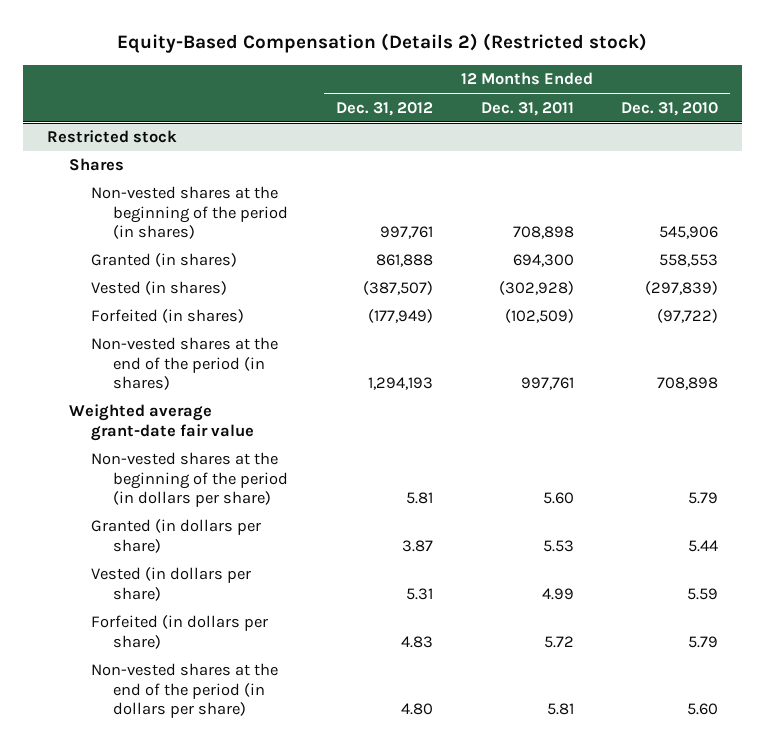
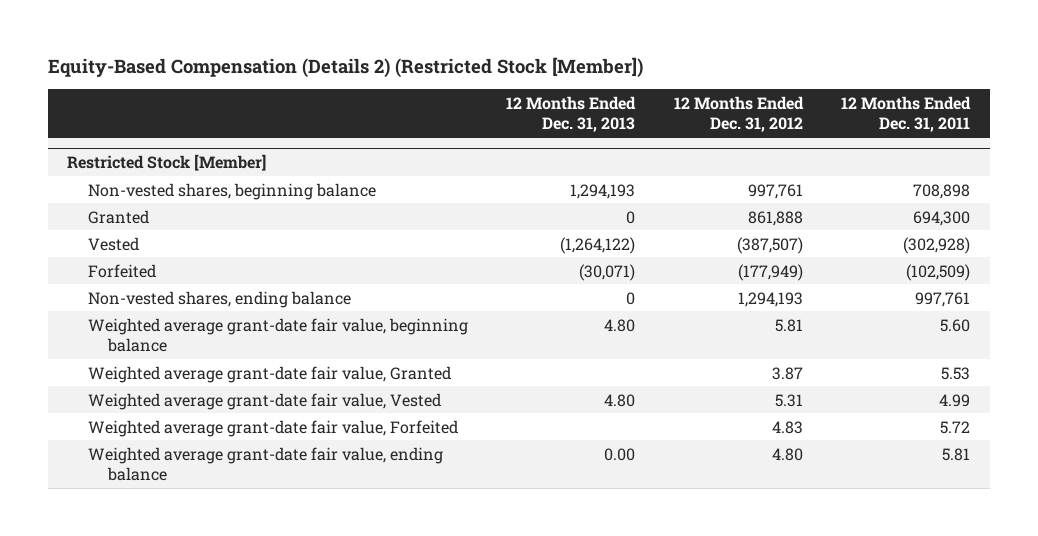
- Equity-Based Compensation (Details 2) (Restricted stock)
+ Equity-Based Compensation (Details 2) (Restricted Stock [Member])
- | 12 Months Ended Dec. 31, 2012 | 12 Months Ended Dec. 31, 2011 | 12 Months Ended Dec. 31, 2010
+ | 12 Months Ended Dec. 31, 2013 | 12 Months Ended Dec. 31, 2012 | 12 Months Ended Dec. 31, 2011
- Restricted stock
- Shares
- Non-vested shares at the beginning of the period (in shares) | 997,761 | 708,898 | 545,906
- Granted (in shares) | 861,888 | 694,300 | 558,553
- Vested (in shares) | (387,507) | (302,928) | (297,839)
- Forfeited (in shares) | (177,949) | (102,509) | (97,722)
- Non-vested shares at the end of the period (in shares) | 1,294,193 | 997,761 | 708,898
- Weighted average grant-date fair value
- Non-vested shares at the beginning of the period (in dollars per share) | 5.81 | 5.60 | 5.79
- Granted (in dollars per share) | 3.87 | 5.53 | 5.44
- Vested (in dollars per share) | 5.31 | 4.99 | 5.59
- Forfeited (in dollars per share) | 4.83 | 5.72 | 5.79
- Non-vested shares at the end of the period (in dollars per share) | 4.80 | 5.81 | 5.60
+ Restricted Stock [Member]
+ Non-vested shares, beginning balance | 1,294,193 | 997,761 | 708,898
+ Granted | 0 | 861,888 | 694,300
+ Vested | (1,264,122) | (387,507) | (302,928)
+ Forfeited | (30,071) | (177,949) | (102,509)
+ Non-vested shares, ending balance | 0 | 1,294,193 | 997,761
+ Weighted average grant-date fair value, beginning balance | 4.80 | 5.81 | 5.60
+ Weighted average grant-date fair value, Granted | | 3.87 | 5.53
+ Weighted average grant-date fair value, Vested | 4.80 | 5.31 | 4.99
+ Weighted average grant-date fair value, Forfeited | | 4.83 | 5.72
+ Weighted average grant-date fair value, ending balance | 0.00 | 4.80 | 5.81

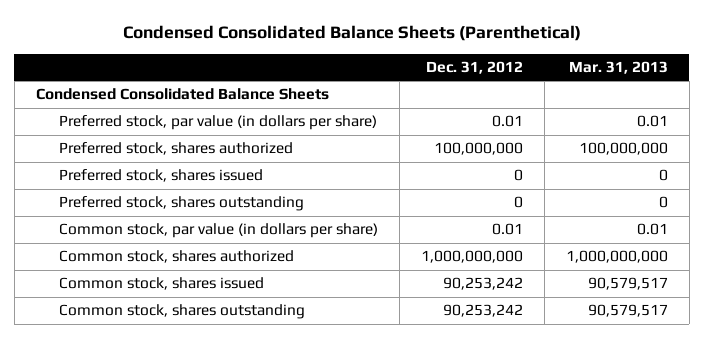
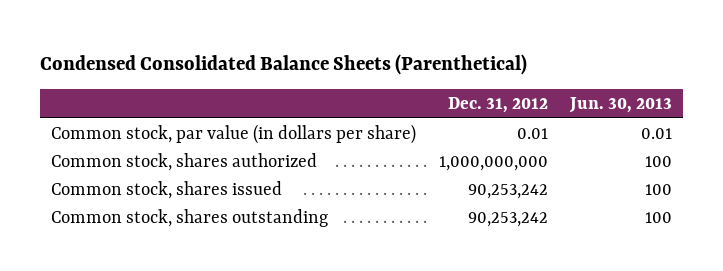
- | Dec. 31, 2012 | Mar. 31, 2013
+ | Dec. 31, 2012 | Jun. 30, 2013
- Condensed Consolidated Balance Sheets
- Preferred stock, par value (in dollars per share) | 0.01 | 0.01
- Preferred stock, shares authorized | 100,000,000 | 100,000,000
- Preferred stock, shares issued | 0 | 0
- Preferred stock, shares outstanding | 0 | 0

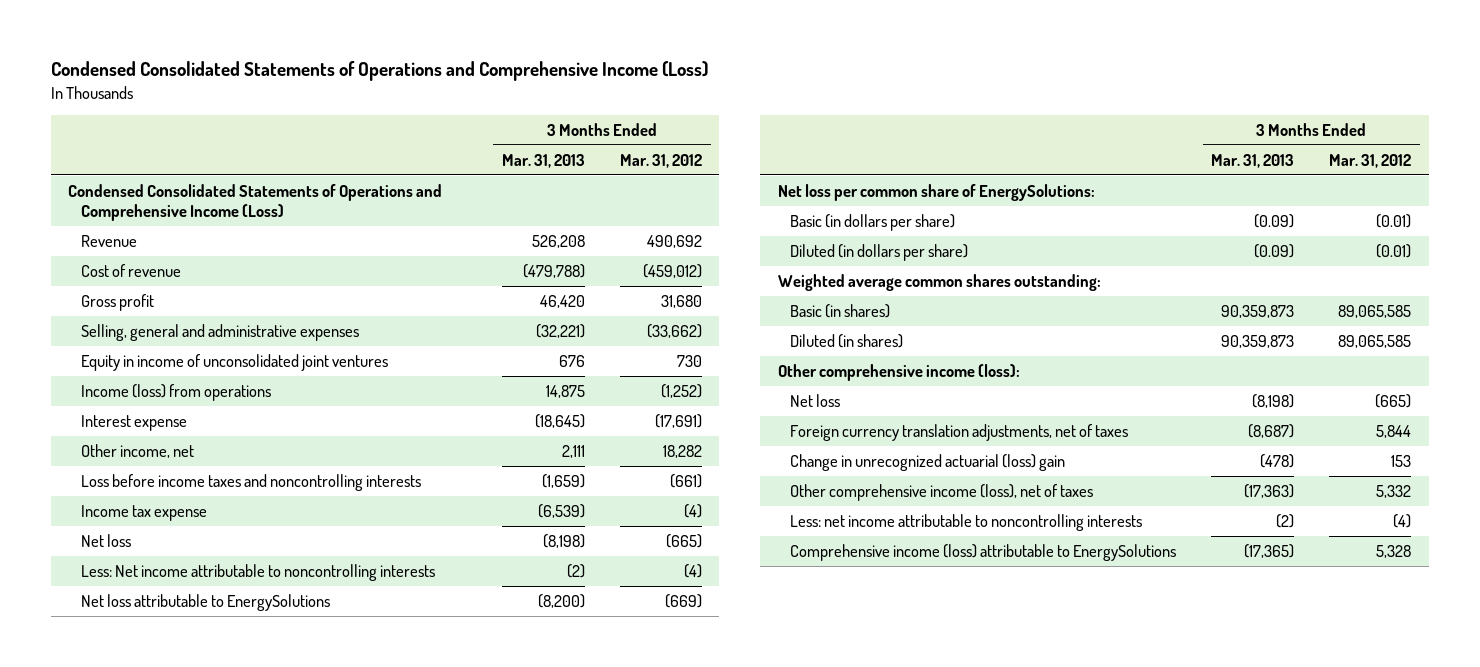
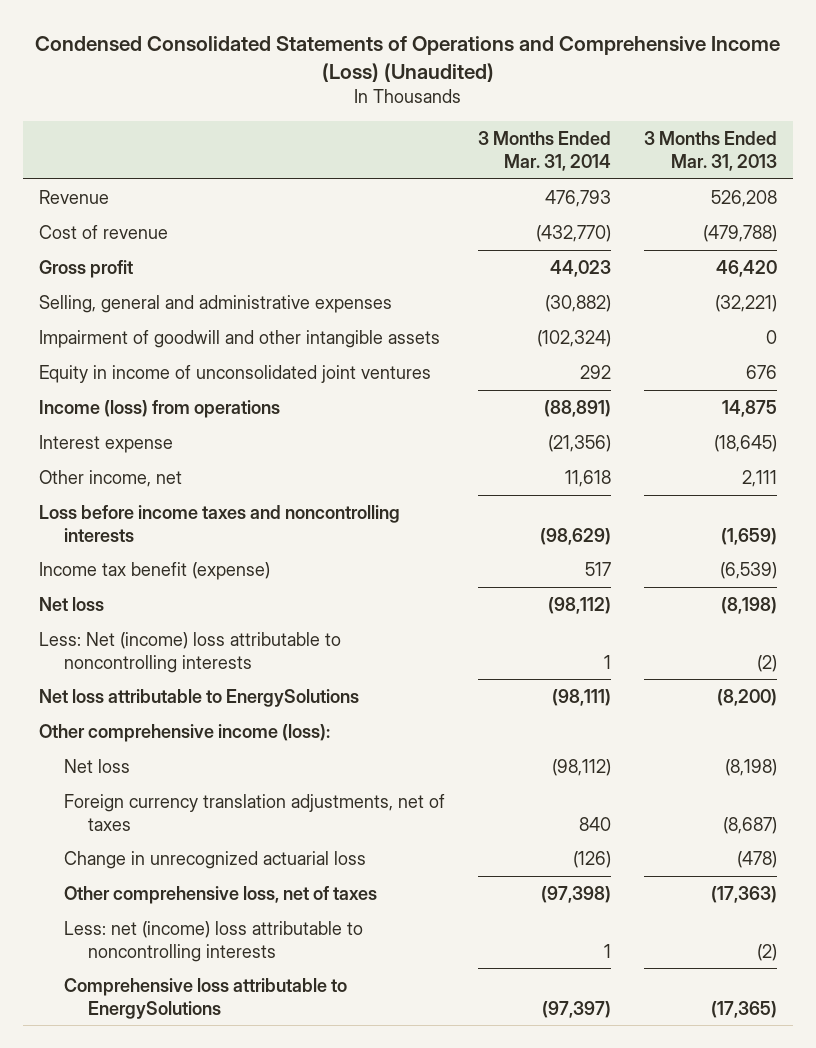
- Condensed Consolidated Statements of Operations and Comprehensive Income (Loss)
+ Condensed Consolidated Statements of Operations and Comprehensive Income (Loss) (Unaudited)
- | 3 Months Ended Mar. 31, 2013 | 3 Months Ended Mar. 31, 2012
+ | 3 Months Ended Mar. 31, 2014 | 3 Months Ended Mar. 31, 2013
- Condensed Consolidated Statements of Operations and Comprehensive Income (Loss)
+ Impairment of goodwill and other intangible assets | (102,324) | 0
- Income tax expense | (6,539) | (4)
+ Income tax benefit (expense) | 517 | (6,539)
- Less: Net income attributable to noncontrolling interests | (2) | (4)
+ Less: Net (income) loss attributable to noncontrolling interests | 1 | (2)
- Net loss per common share of EnergySolutions:
- Basic (in dollars per share) | (0.09) | (0.01)
- Diluted (in dollars per share) | (0.09) | (0.01)
- Weighted average common shares outstanding:
- Basic (in shares) | 90,359,873 | 89,065,585
- Diluted (in shares) | 90,359,873 | 89,065,585
- Change in unrecognized actuarial (loss) gain | (478) | 153
- Other comprehensive income (loss), net of taxes | (17,363) | 5,332
- Less: net income attributable to noncontrolling interests | (2) | (4)
- Comprehensive income (loss) attributable to EnergySolutions | (17,365) | 5,328
+ Change in unrecognized actuarial loss | (126) | (478)
+ Other comprehensive loss, net of taxes | (97,398) | (17,363)
+ Less: net (income) loss attributable to noncontrolling interests | 1 | (2)
+ Comprehensive loss attributable to EnergySolutions | (97,397) | (17,365)

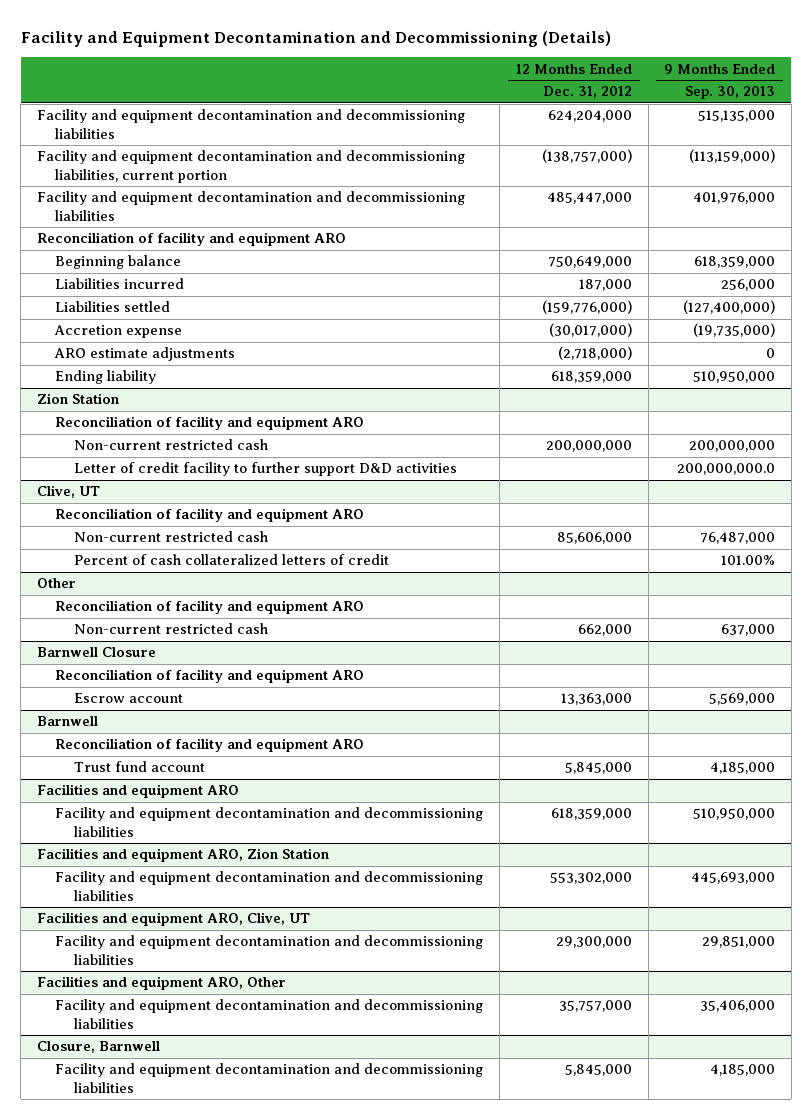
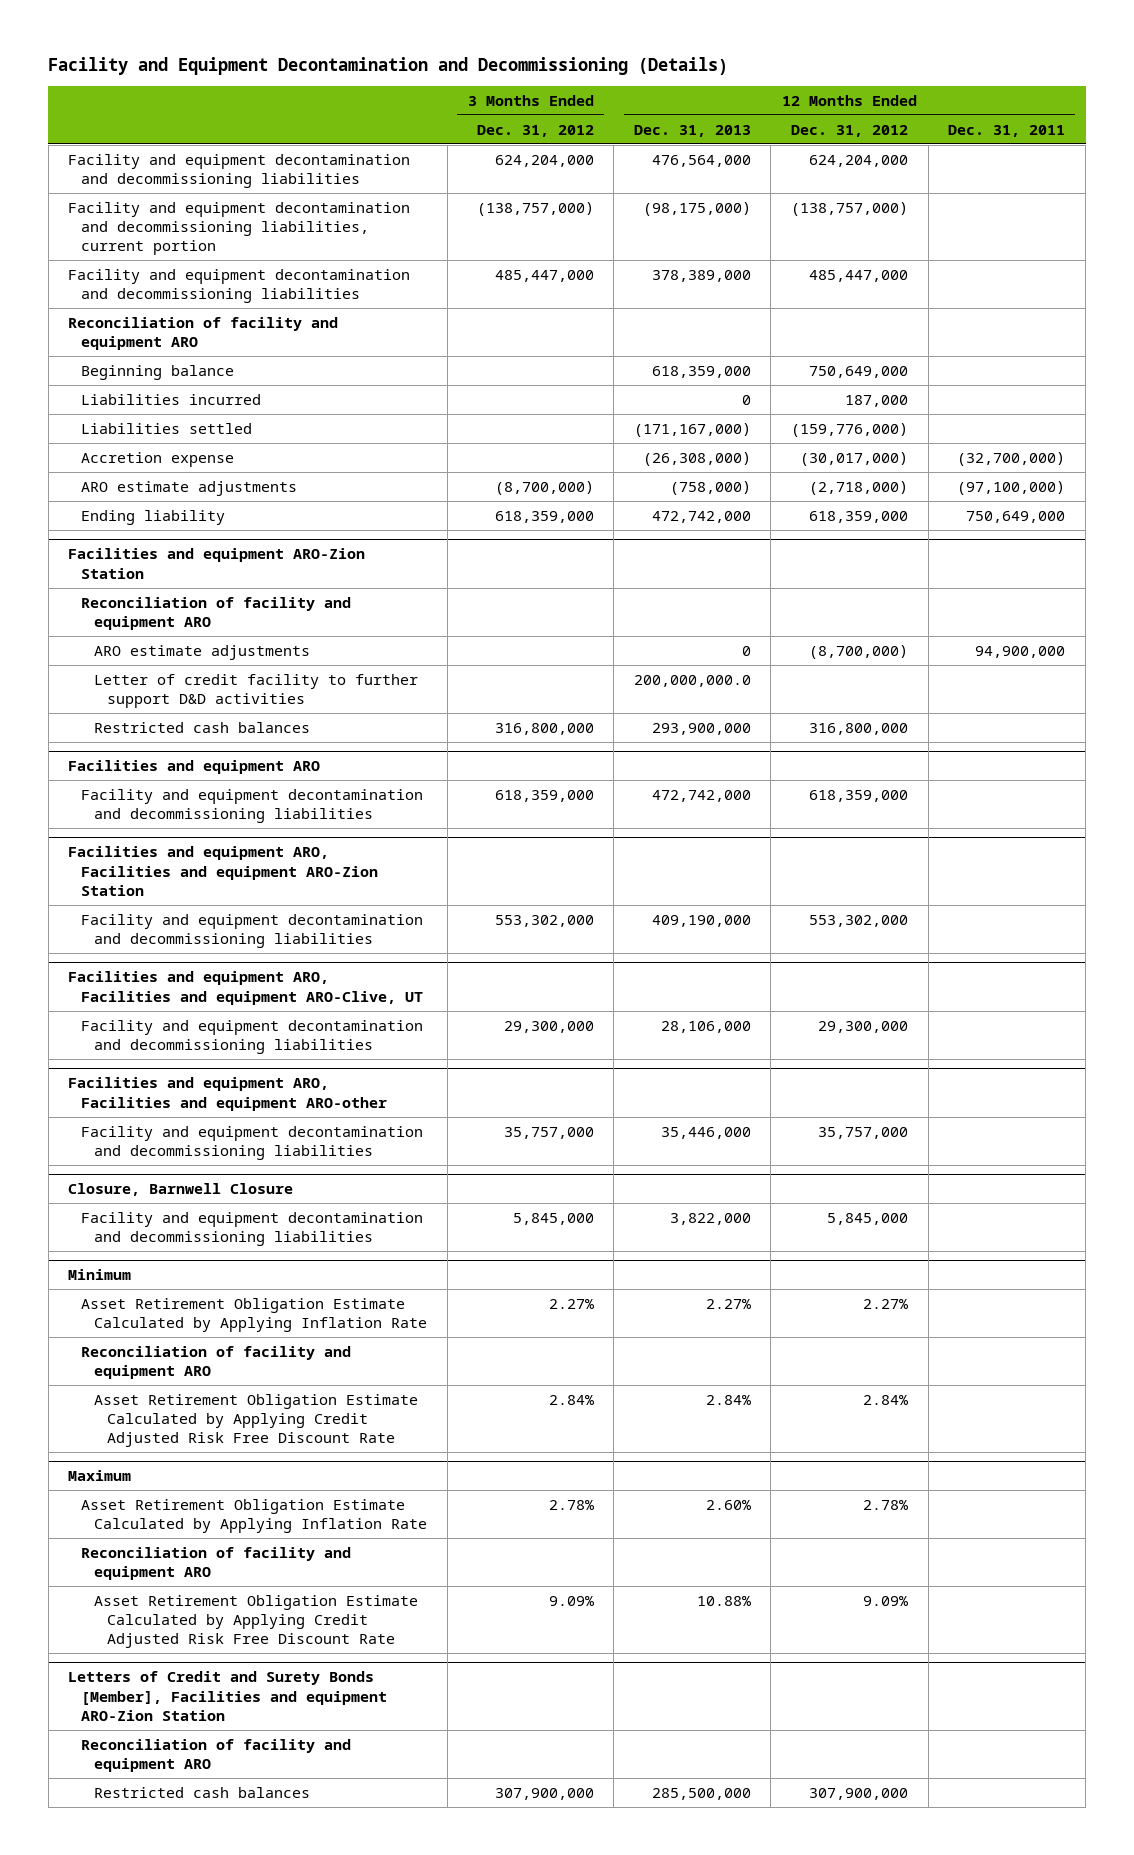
- | 12 Months Ended Dec. 31, 2012 | 9 Months Ended Sep. 30, 2013
+ | 3 Months Ended Dec. 31, 2012 | 12 Months Ended Dec. 31, 2013 | 12 Months Ended Dec. 31, 2012 | 12 Months Ended Dec. 31, 2011
- Zion Station
+ Facilities and equipment ARO-Zion Station
- Non-current restricted cash | 200,000,000 | 200,000,000
+ ARO estimate adjustments | | 0 | (8,700,000) | 94,900,000
- Clive, UT
- Reconciliation of facility and equipment ARO
- Non-current restricted cash | 85,606,000 | 76,487,000
- Percent of cash collateralized letters of credit | | 101.00%
- Other
- Reconciliation of facility and equipment ARO
- Non-current restricted cash | 662,000 | 637,000
- Barnwell Closure
- Reconciliation of facility and equipment ARO
- Escrow account | 13,363,000 | 5,569,000
- Barnwell
- Reconciliation of facility and equipment ARO
- Trust fund account | 5,845,000 | 4,185,000
+ Restricted cash balances | 316,800,000 | 293,900,000 | 316,800,000 |
- Facilities and equipment ARO, Zion Station
+ Facilities and equipment ARO, Facilities and equipment ARO-Zion Station
- Facilities and equipment ARO, Clive, UT
+ Facilities and equipment ARO, Facilities and equipment ARO-Clive, UT
- Facilities and equipment ARO, Other
+ Facilities and equipment ARO, Facilities and equipment ARO-other
- Closure, Barnwell
+ Closure, Barnwell Closure
+ Minimum
+ Asset Retirement Obligation Estimate Calculated by Applying Inflation Rate | 2.27% | 2.27% | 2.27% |
+ Reconciliation of facility and equipment ARO
+ Asset Retirement Obligation Estimate Calculated by Applying Credit Adjusted Risk Free Discount Rate | 2.84% | 2.84% | 2.84% |
+ Maximum
+ Asset Retirement Obligation Estimate Calculated by Applying Inflation Rate | 2.78% | 2.60% | 2.78% |
+ Reconciliation of facility and equipment ARO
+ Asset Retirement Obligation Estimate Calculated by Applying Credit Adjusted Risk Free Discount Rate | 9.09% | 10.88% | 9.09% |
+ Letters of Credit and Surety Bonds [Member], Facilities and equipment ARO-Zion Station
+ Reconciliation of facility and equipment ARO
+ Restricted cash balances | 307,900,000 | 285,500,000 | 307,900,000 |

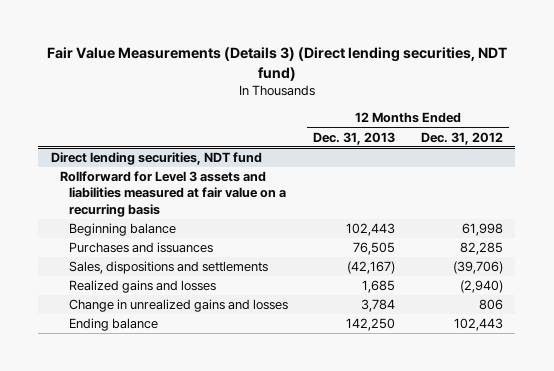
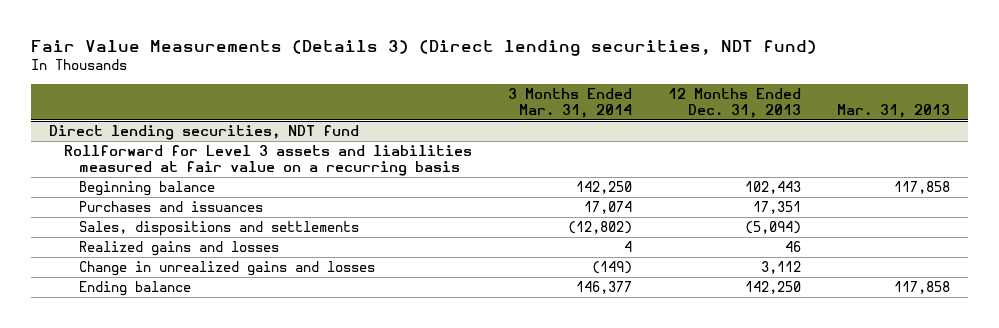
- | 12 Months Ended Dec. 31, 2013 | 12 Months Ended Dec. 31, 2012
+ | 3 Months Ended Mar. 31, 2014 | 12 Months Ended Dec. 31, 2013 | Mar. 31, 2013
@ Direct lending securities, NDT fund
- Purchases and issuances | 76,505 | 82,285
- Sales, dispositions and settlements | (42,167) | (39,706)
- Realized gains and losses | 1,685 | (2,940)
- Change in unrealized gains and losses | 3,784 | 806
+ Purchases and issuances | 17,074 | 17,351 |
+ Sales, dispositions and settlements | (12,802) | (5,094) |
+ Realized gains and losses | 4 | 46 |
+ Change in unrealized gains and losses | (149) | 3,112 |

